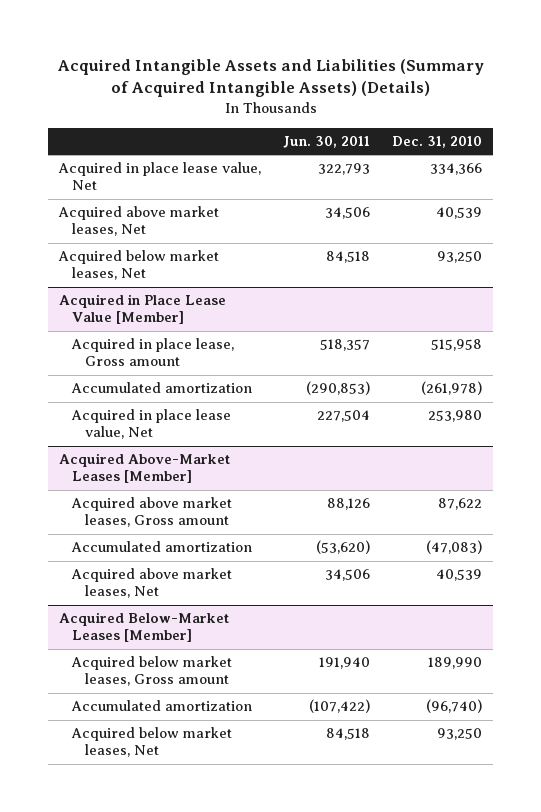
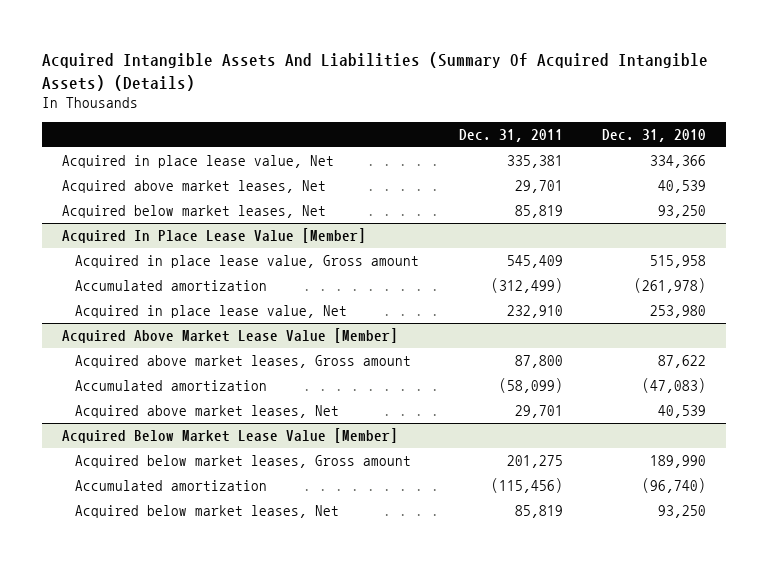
- Acquired Intangible Assets and Liabilities (Summary of Acquired Intangible Assets) (Details)
+ Acquired Intangible Assets And Liabilities (Summary Of Acquired Intangible Assets) (Details)
- | Jun. 30, 2011 | Dec. 31, 2010
+ | Dec. 31, 2011 | Dec. 31, 2010
- Acquired in Place Lease Value [Member]
- Acquired in place lease, Gross amount | 518,357 | 515,958
+ Acquired In Place Lease Value [Member]
+ Acquired in place lease value, Gross amount | 545,409 | 515,958
- Acquired Above-Market Leases [Member]
+ Acquired Above Market Lease Value [Member]
- Acquired Below-Market Leases [Member]
+ Acquired Below Market Lease Value [Member]

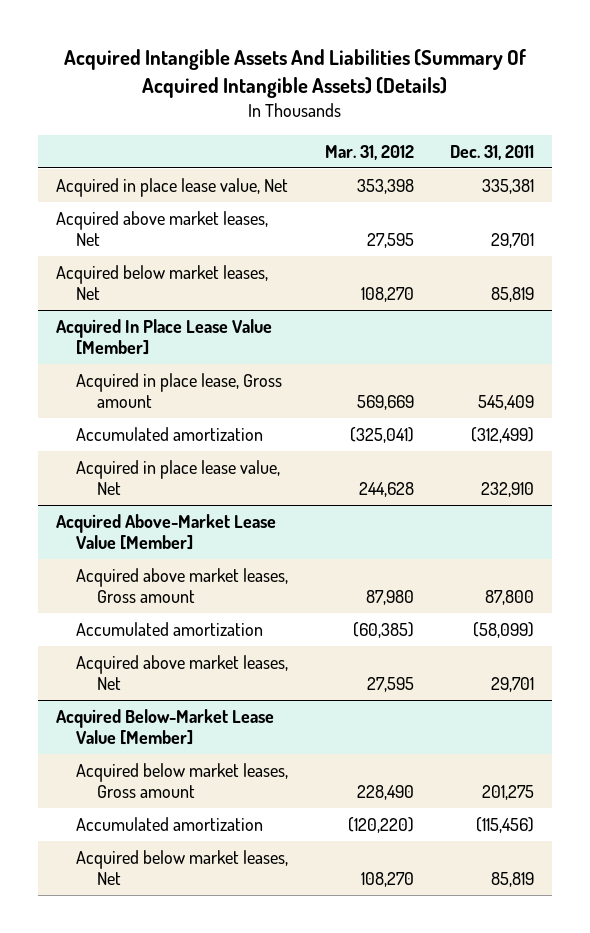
- | Dec. 31, 2011 | Dec. 31, 2010
+ | Mar. 31, 2012 | Dec. 31, 2011
@ Acquired In Place Lease Value [Member]
- Acquired in place lease value, Gross amount | 545,409 | 515,958
+ Acquired in place lease, Gross amount | 569,669 | 545,409
- Acquired Above Market Lease Value [Member]
+ Acquired Above-Market Lease Value [Member]
- Acquired Below Market Lease Value [Member]
+ Acquired Below-Market Lease Value [Member]

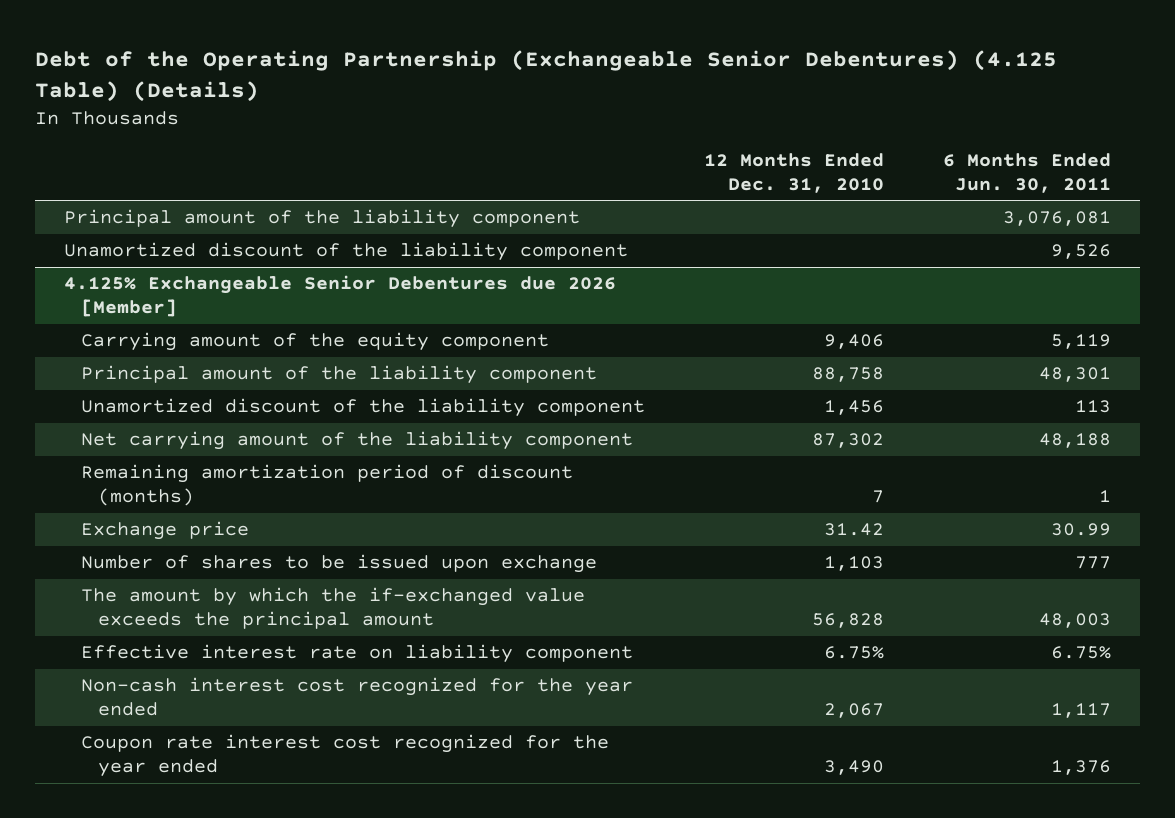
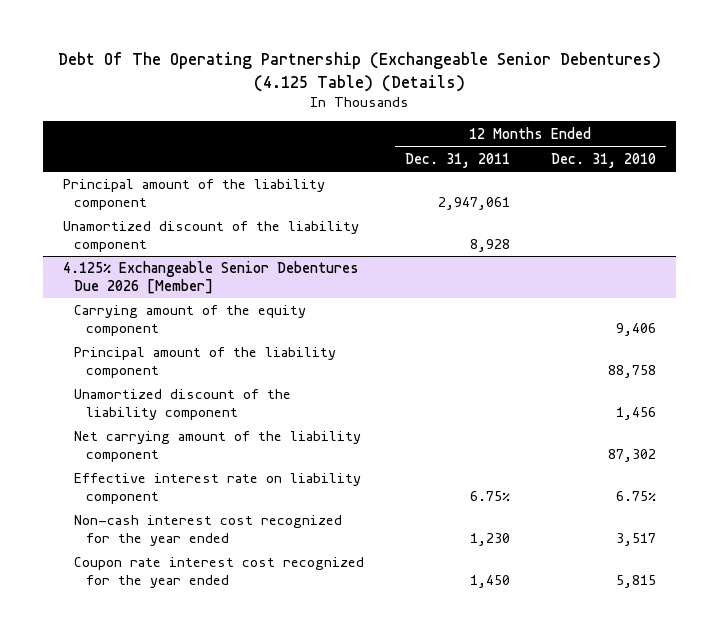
- Debt of the Operating Partnership (Exchangeable Senior Debentures) (4.125 Table) (Details)
+ Debt Of The Operating Partnership (Exchangeable Senior Debentures) (4.125 Table) (Details)
- | 12 Months Ended Dec. 31, 2010 | 6 Months Ended Jun. 30, 2011
+ | 12 Months Ended Dec. 31, 2011 | 12 Months Ended Dec. 31, 2010
- 4.125% Exchangeable Senior Debentures due 2026 [Member]
+ 4.125% Exchangeable Senior Debentures Due 2026 [Member]
- Remaining amortization period of discount (months) | 7 | 1
- Exchange price | 31.42 | 30.99
- Number of shares to be issued upon exchange | 1,103 | 777
- The amount by which the if-exchanged value exceeds the principal amount | 56,828 | 48,003
- Non-cash interest cost recognized for the year ended | 2,067 | 1,117
- Coupon rate interest cost recognized for the year ended | 3,490 | 1,376
+ Non-cash interest cost recognized for the year ended | 1,230 | 3,517
+ Coupon rate interest cost recognized for the year ended | 1,450 | 5,815

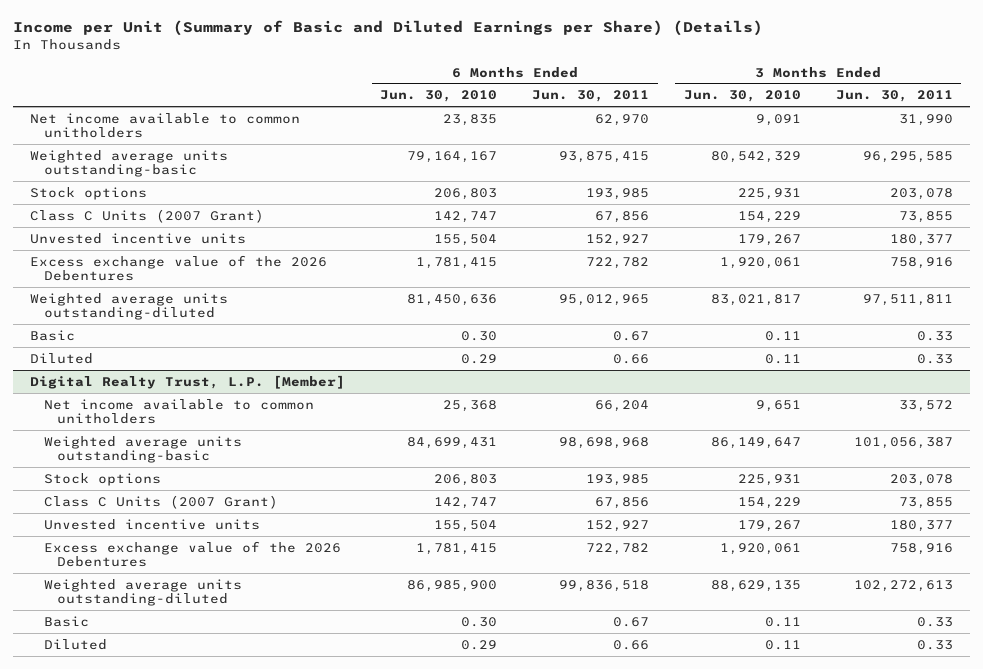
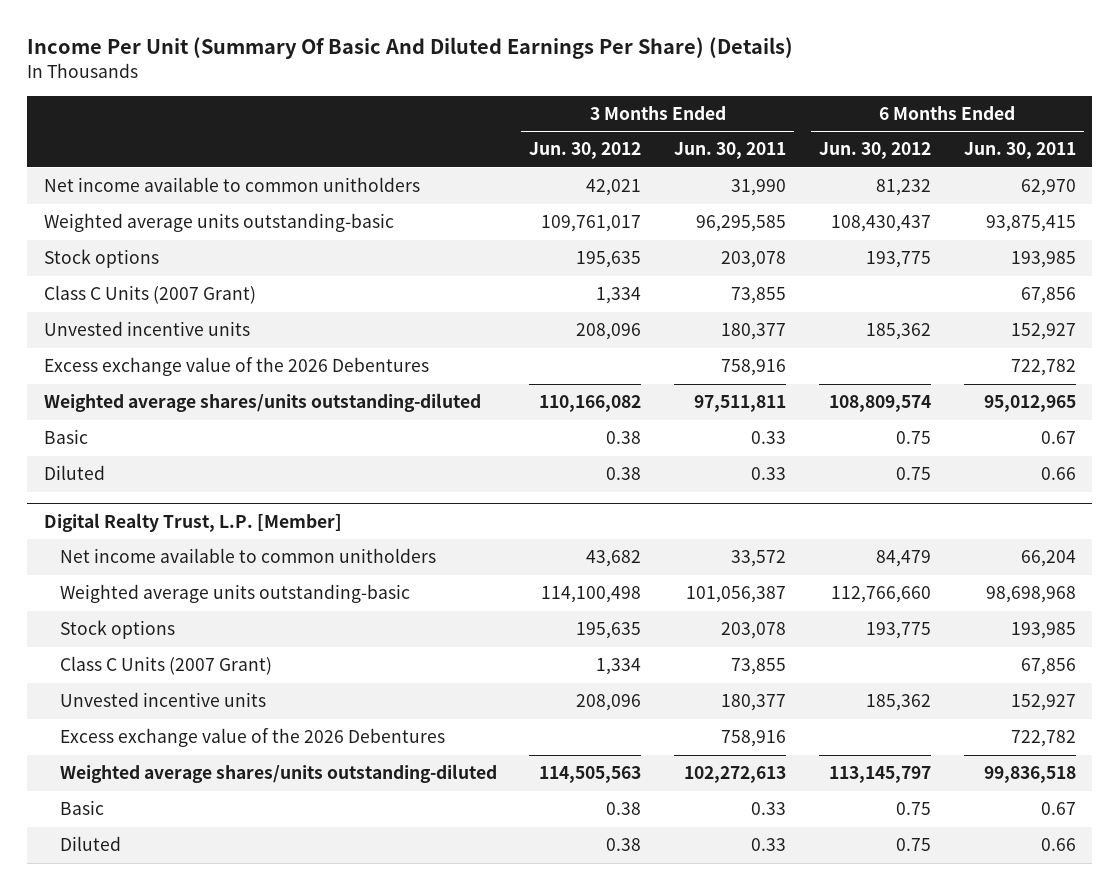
- Income per Unit (Summary of Basic and Diluted Earnings per Share) (Details)
+ Income Per Unit (Summary Of Basic And Diluted Earnings Per Share) (Details)
- | 6 Months Ended Jun. 30, 2010 | 6 Months Ended Jun. 30, 2011 | 3 Months Ended Jun. 30, 2010 | 3 Months Ended Jun. 30, 2011
+ | 3 Months Ended Jun. 30, 2012 | 3 Months Ended Jun. 30, 2011 | 6 Months Ended Jun. 30, 2012 | 6 Months Ended Jun. 30, 2011
- Weighted average units outstanding-diluted | 81,450,636 | 95,012,965 | 83,021,817 | 97,511,811
+ Weighted average shares/units outstanding-diluted | 110,166,082 | 97,511,811 | 108,809,574 | 95,012,965
@ Digital Realty Trust, L.P. [Member]
- Weighted average units outstanding-diluted | 86,985,900 | 99,836,518 | 88,629,135 | 102,272,613
+ Weighted average shares/units outstanding-diluted | 114,505,563 | 102,272,613 | 113,145,797 | 99,836,518

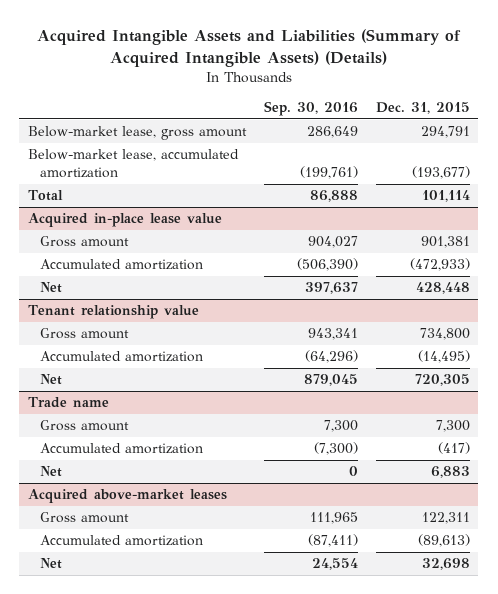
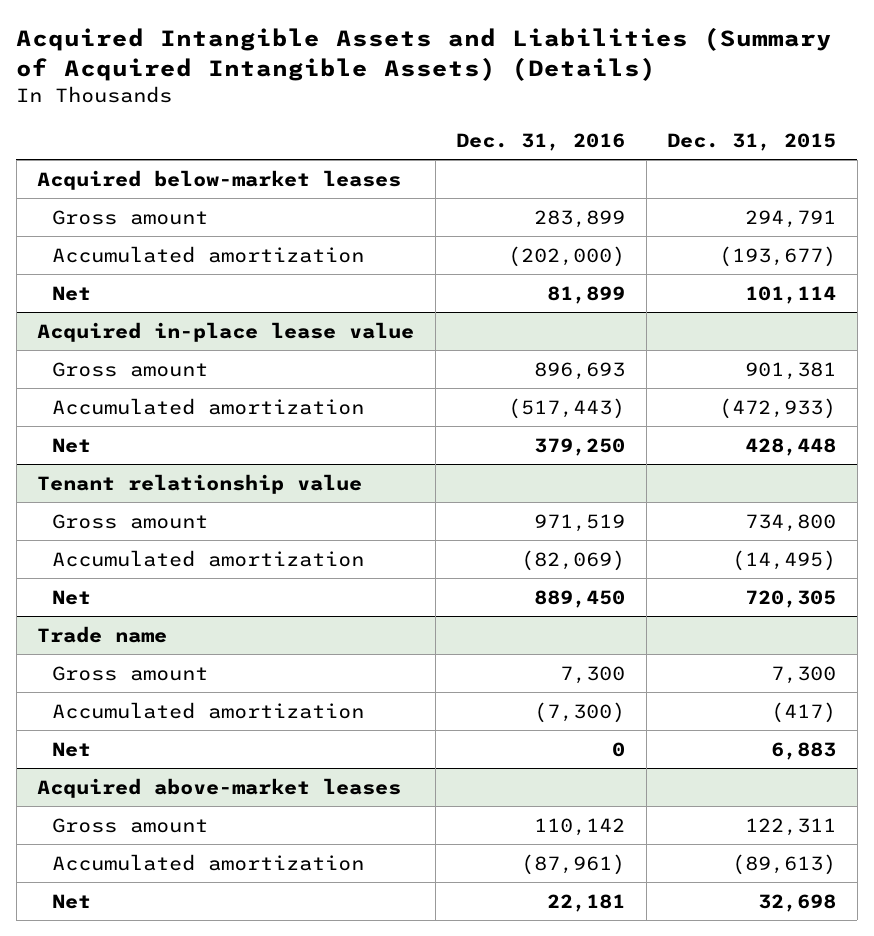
- | Sep. 30, 2016 | Dec. 31, 2015
+ | Dec. 31, 2016 | Dec. 31, 2015
- Below-market lease, gross amount | 286,649 | 294,791
- Below-market lease, accumulated amortization | (199,761) | (193,677)
- Total | 86,888 | 101,114
+ Acquired below-market leases
+ Gross amount | 283,899 | 294,791
+ Accumulated amortization | (202,000) | (193,677)
+ Net | 81,899 | 101,114

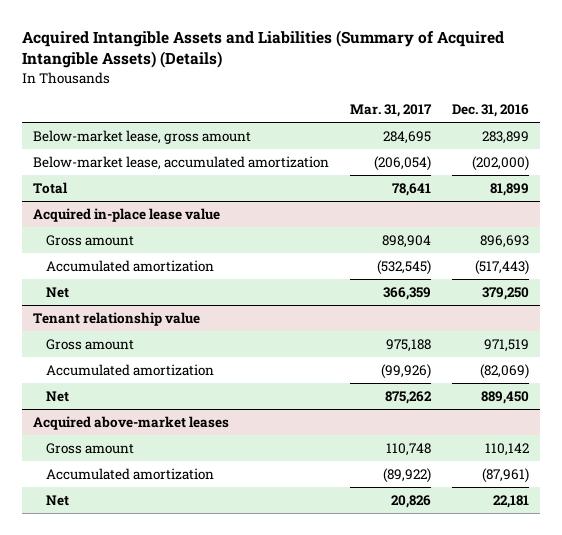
- | Dec. 31, 2016 | Dec. 31, 2015
+ | Mar. 31, 2017 | Dec. 31, 2016
- Acquired below-market leases
- Gross amount | 283,899 | 294,791
- Accumulated amortization | (202,000) | (193,677)
- Net | 81,899 | 101,114
+ Below-market lease, gross amount | 284,695 | 283,899
+ Below-market lease, accumulated amortization | (206,054) | (202,000)
+ Total | 78,641 | 81,899
- Trade name
- Gross amount | 7,300 | 7,300
- Accumulated amortization | (7,300) | (417)
- Net | 0 | 6,883

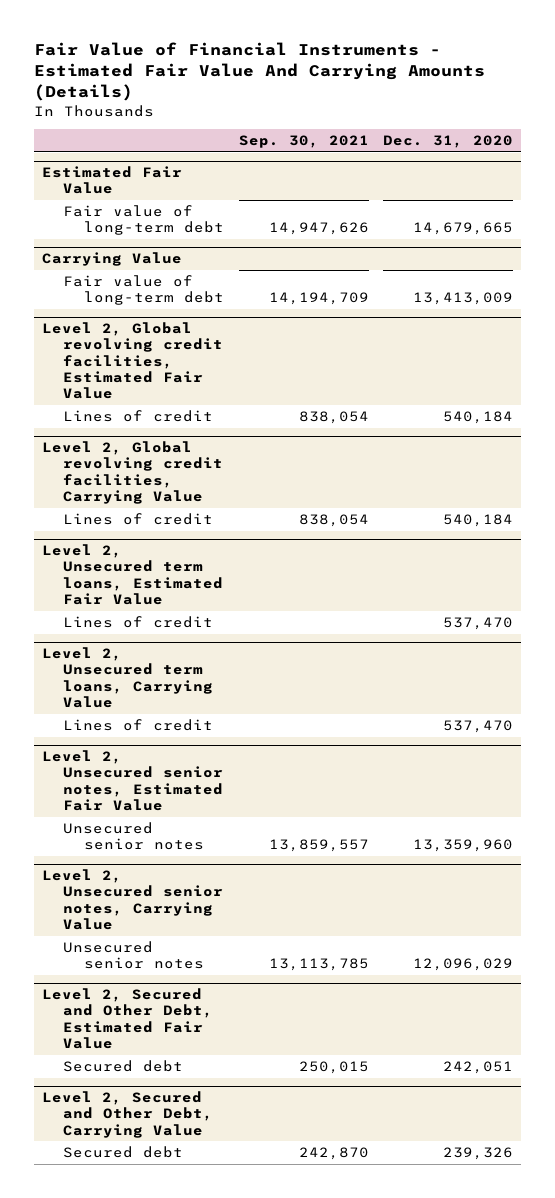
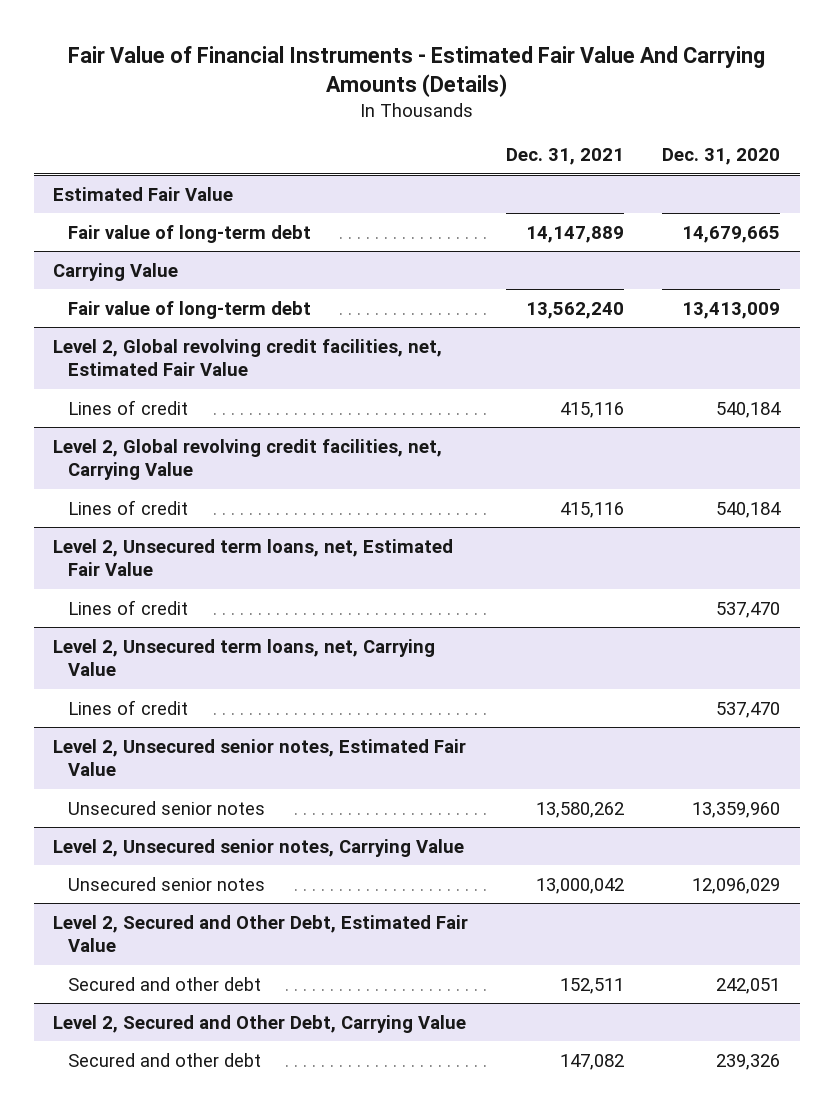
- | Sep. 30, 2021 | Dec. 31, 2020
+ | Dec. 31, 2021 | Dec. 31, 2020
- Level 2, Global revolving credit facilities, Estimated Fair Value
+ Level 2, Global revolving credit facilities, net, Estimated Fair Value
- Level 2, Global revolving credit facilities, Carrying Value
+ Level 2, Global revolving credit facilities, net, Carrying Value
- Level 2, Unsecured term loans, Estimated Fair Value
+ Level 2, Unsecured term loans, net, Estimated Fair Value
- Level 2, Unsecured term loans, Carrying Value
+ Level 2, Unsecured term loans, net, Carrying Value
@ Level 2, Secured and Other Debt, Estimated Fair Value
- Secured debt | 250,015 | 242,051
+ Secured and other debt | 152,511 | 242,051
@ Level 2, Secured and Other Debt, Carrying Value
- Secured debt | 242,870 | 239,326
+ Secured and other debt | 147,082 | 239,326

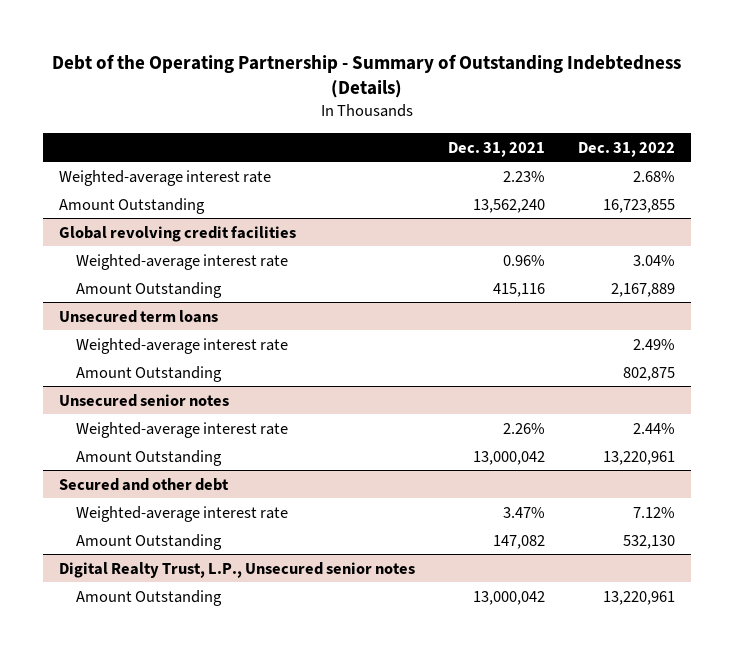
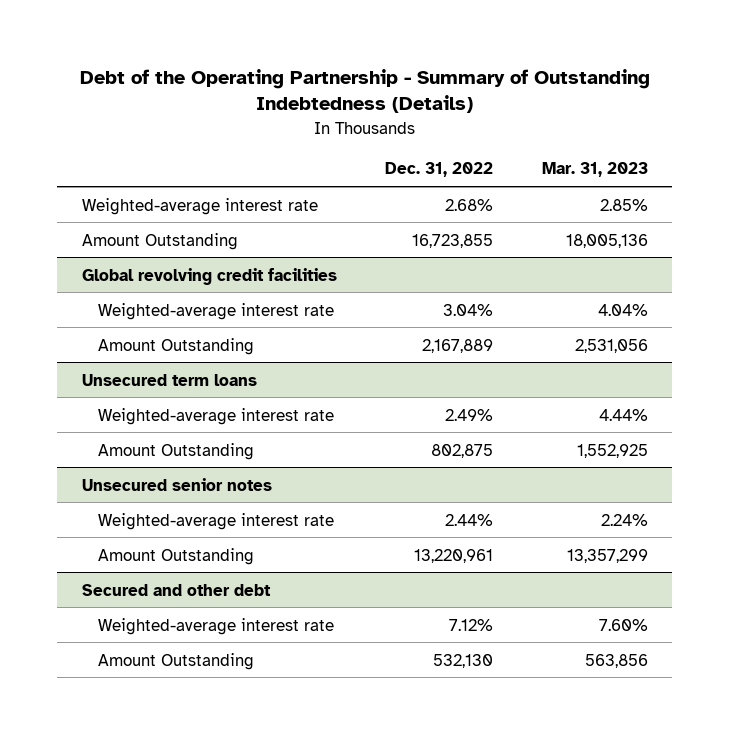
- | Dec. 31, 2021 | Dec. 31, 2022
+ | Dec. 31, 2022 | Mar. 31, 2023
- Digital Realty Trust, L.P., Unsecured senior notes
- Amount Outstanding | 13,000,042 | 13,220,961

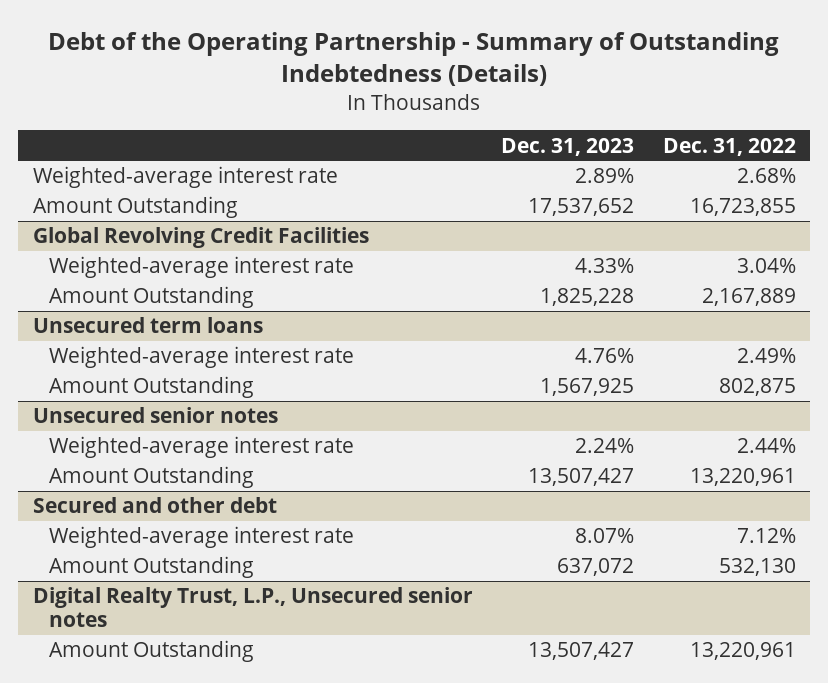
- | Dec. 31, 2022 | Mar. 31, 2023
+ | Dec. 31, 2023 | Dec. 31, 2022
- Global revolving credit facilities
+ Global Revolving Credit Facilities
+ Digital Realty Trust, L.P., Unsecured senior notes
+ Amount Outstanding | 13,507,427 | 13,220,961

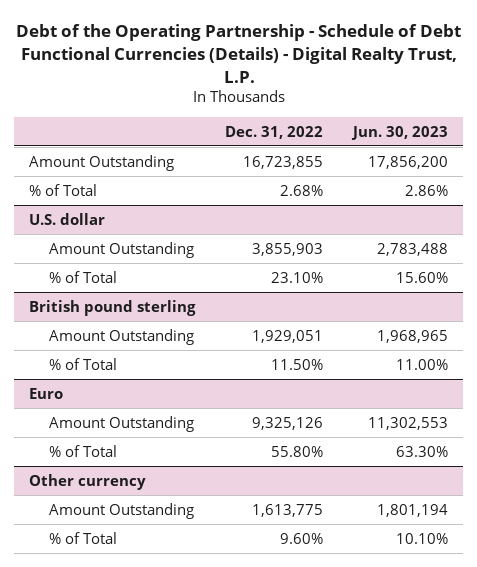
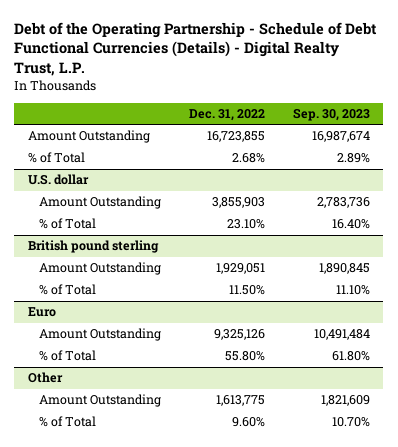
- | Dec. 31, 2022 | Jun. 30, 2023
+ | Dec. 31, 2022 | Sep. 30, 2023
- Other currency
+ Other

